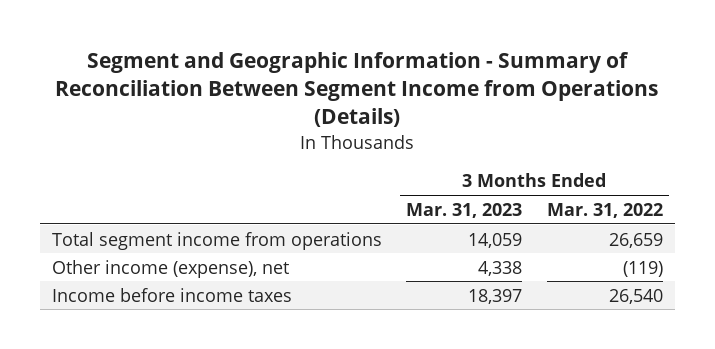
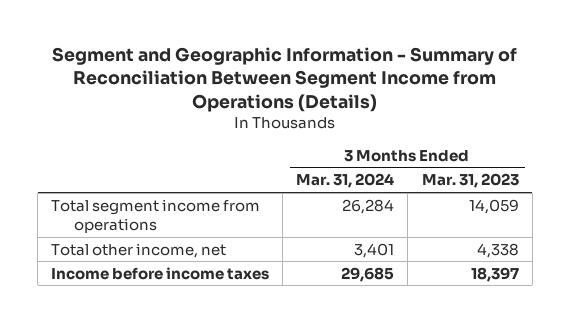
- | 3 Months Ended Mar. 31, 2023 | 3 Months Ended Mar. 31, 2022
+ | 3 Months Ended Mar. 31, 2024 | 3 Months Ended Mar. 31, 2023
- Other income (expense), net | 4,338 | (119)
+ Total other income, net | 3,401 | 4,338

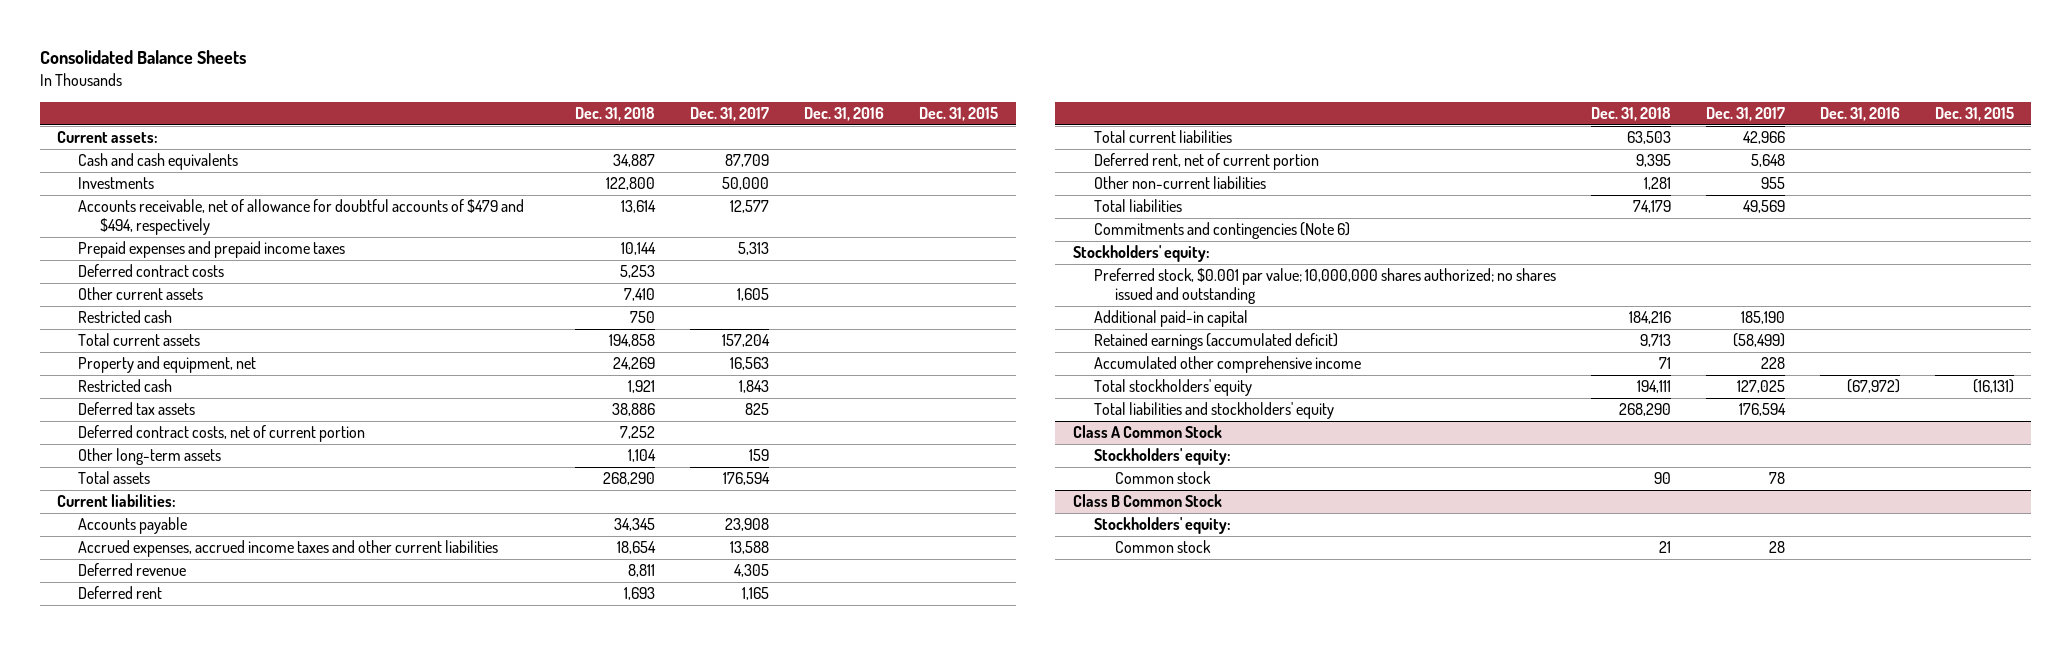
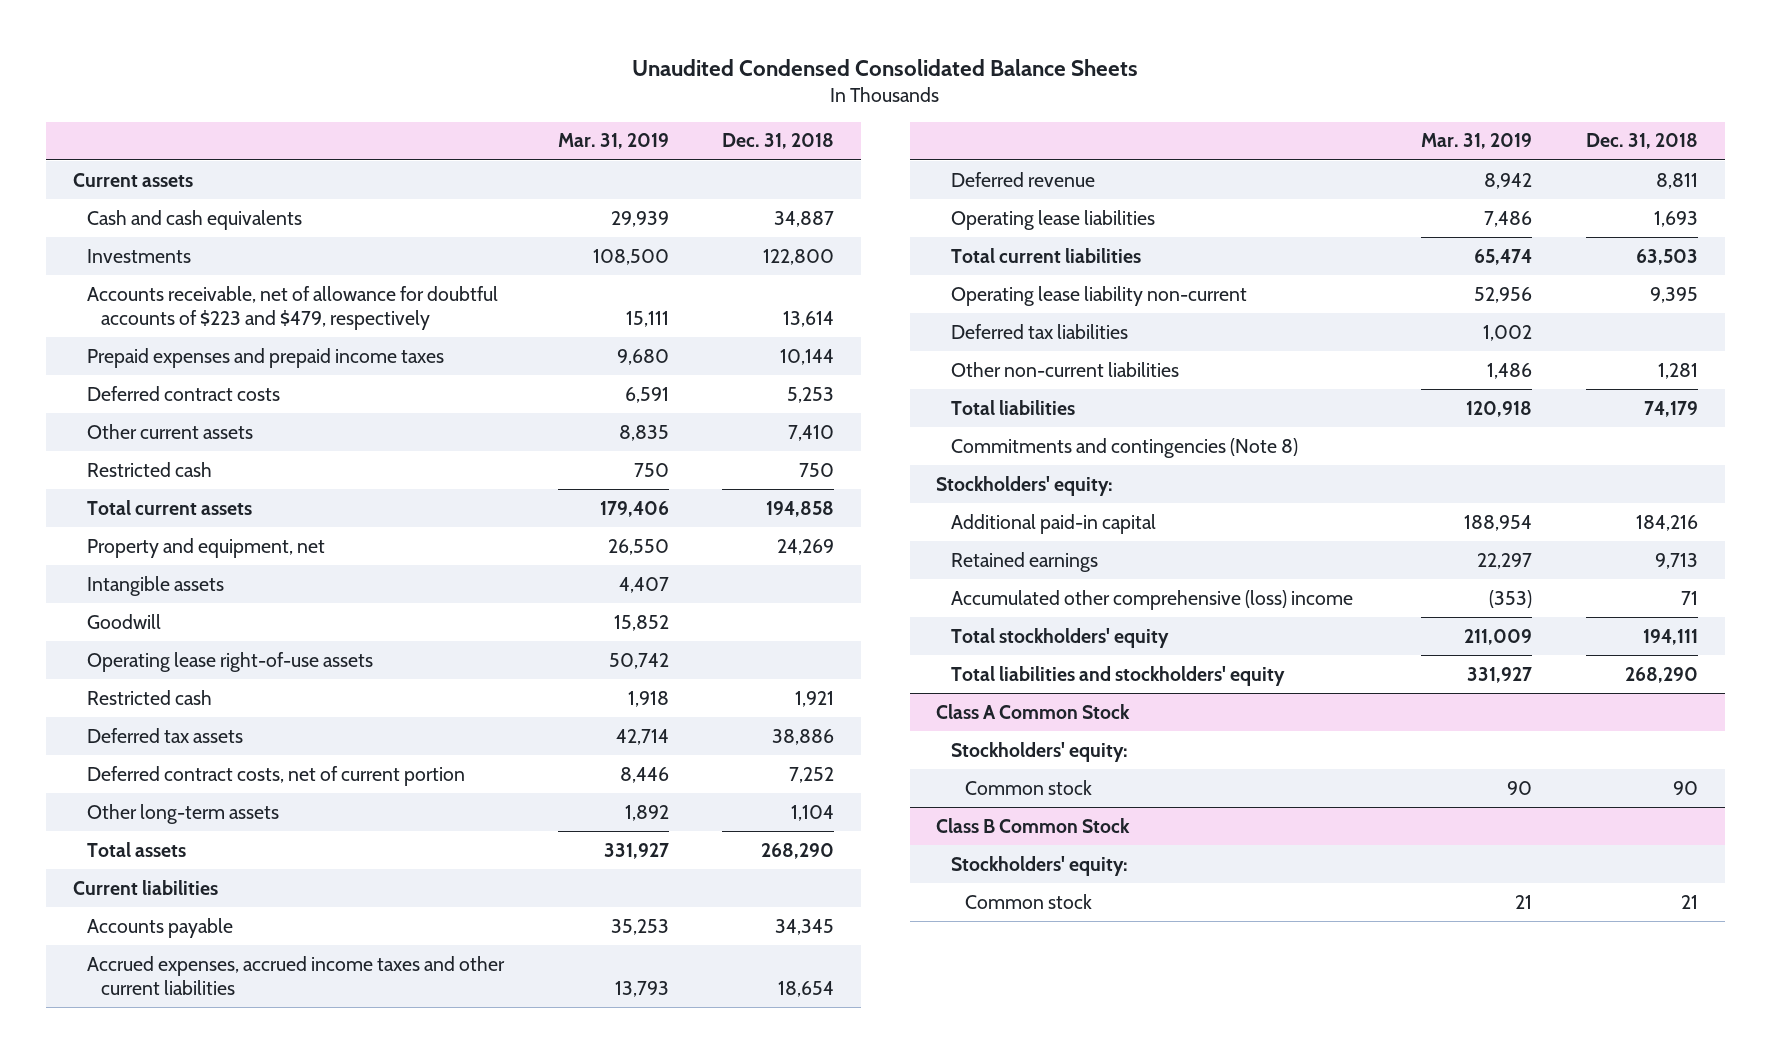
- Consolidated Balance Sheets
+ Unaudited Condensed Consolidated Balance Sheets
- | Dec. 31, 2018 | Dec. 31, 2017 | Dec. 31, 2016 | Dec. 31, 2015
+ | Mar. 31, 2019 | Dec. 31, 2018
- Current assets:
+ Current assets
- Accounts receivable, net of allowance for doubtful accounts of $479 and $494, respectively | 13,614 | 12,577 | |
+ Accounts receivable, net of allowance for doubtful accounts of $223 and $479, respectively | 15,111 | 13,614
+ Intangible assets | 4,407 |
+ Goodwill | 15,852 |
+ Operating lease right-of-use assets | 50,742 |
- Current liabilities:
+ Current liabilities
- Deferred rent | 1,693 | 1,165 | |
+ Operating lease liabilities | 7,486 | 1,693
- Deferred rent, net of current portion | 9,395 | 5,648 | |
+ Operating lease liability non-current | 52,956 | 9,395
+ Deferred tax liabilities | 1,002 |
- Commitments and contingencies (Note 6)
+ Commitments and contingencies (Note 8)
- Preferred stock, $0.001 par value; 10,000,000 shares authorized; no shares issued and outstanding
- Retained earnings (accumulated deficit) | 9,713 | (58,499) | |
- Accumulated other comprehensive income | 71 | 228 | |
+ Retained earnings | 22,297 | 9,713
+ Accumulated other comprehensive (loss) income | (353) | 71

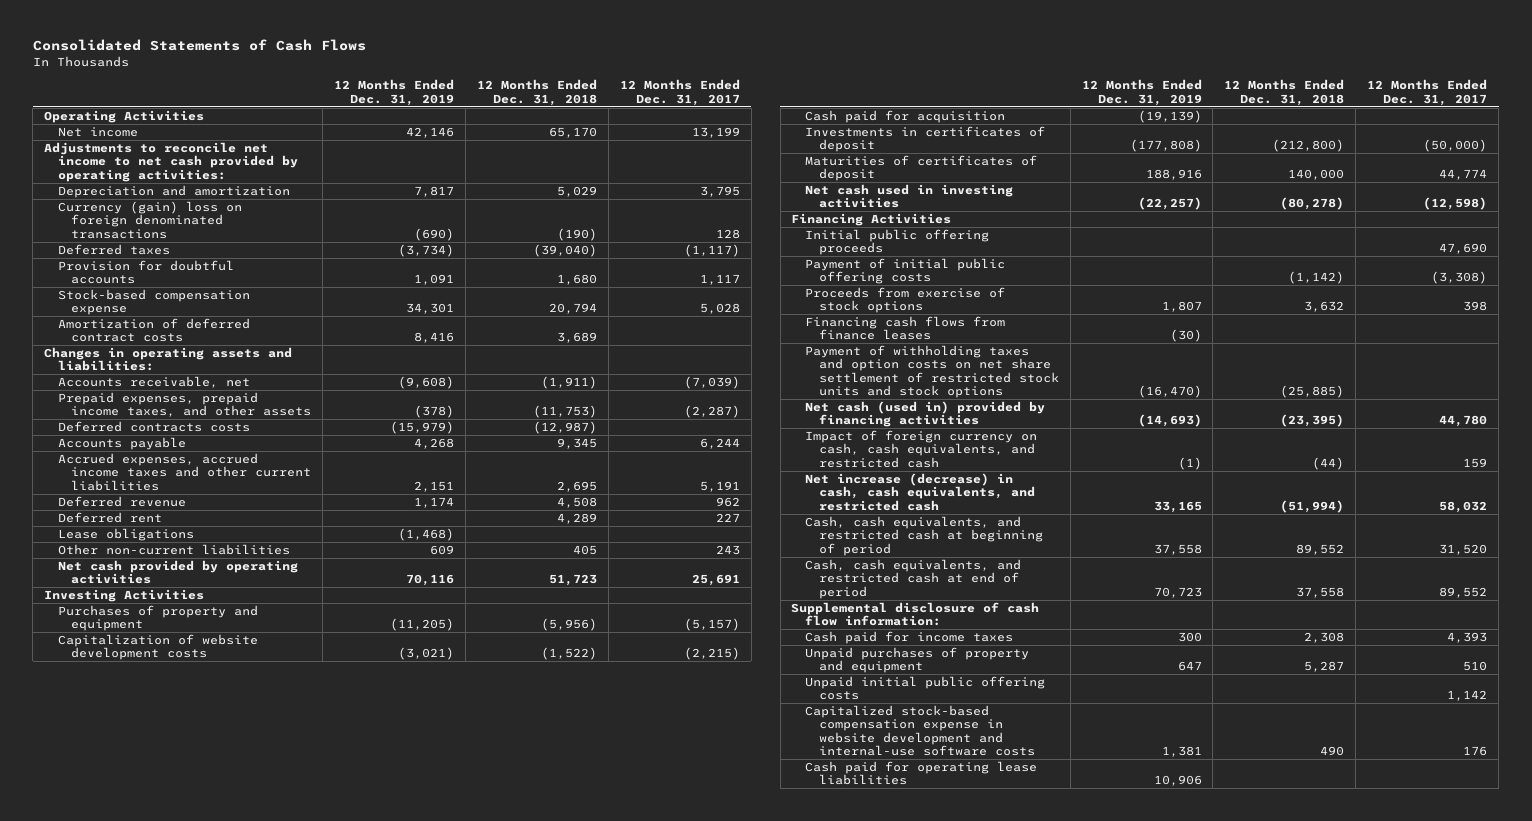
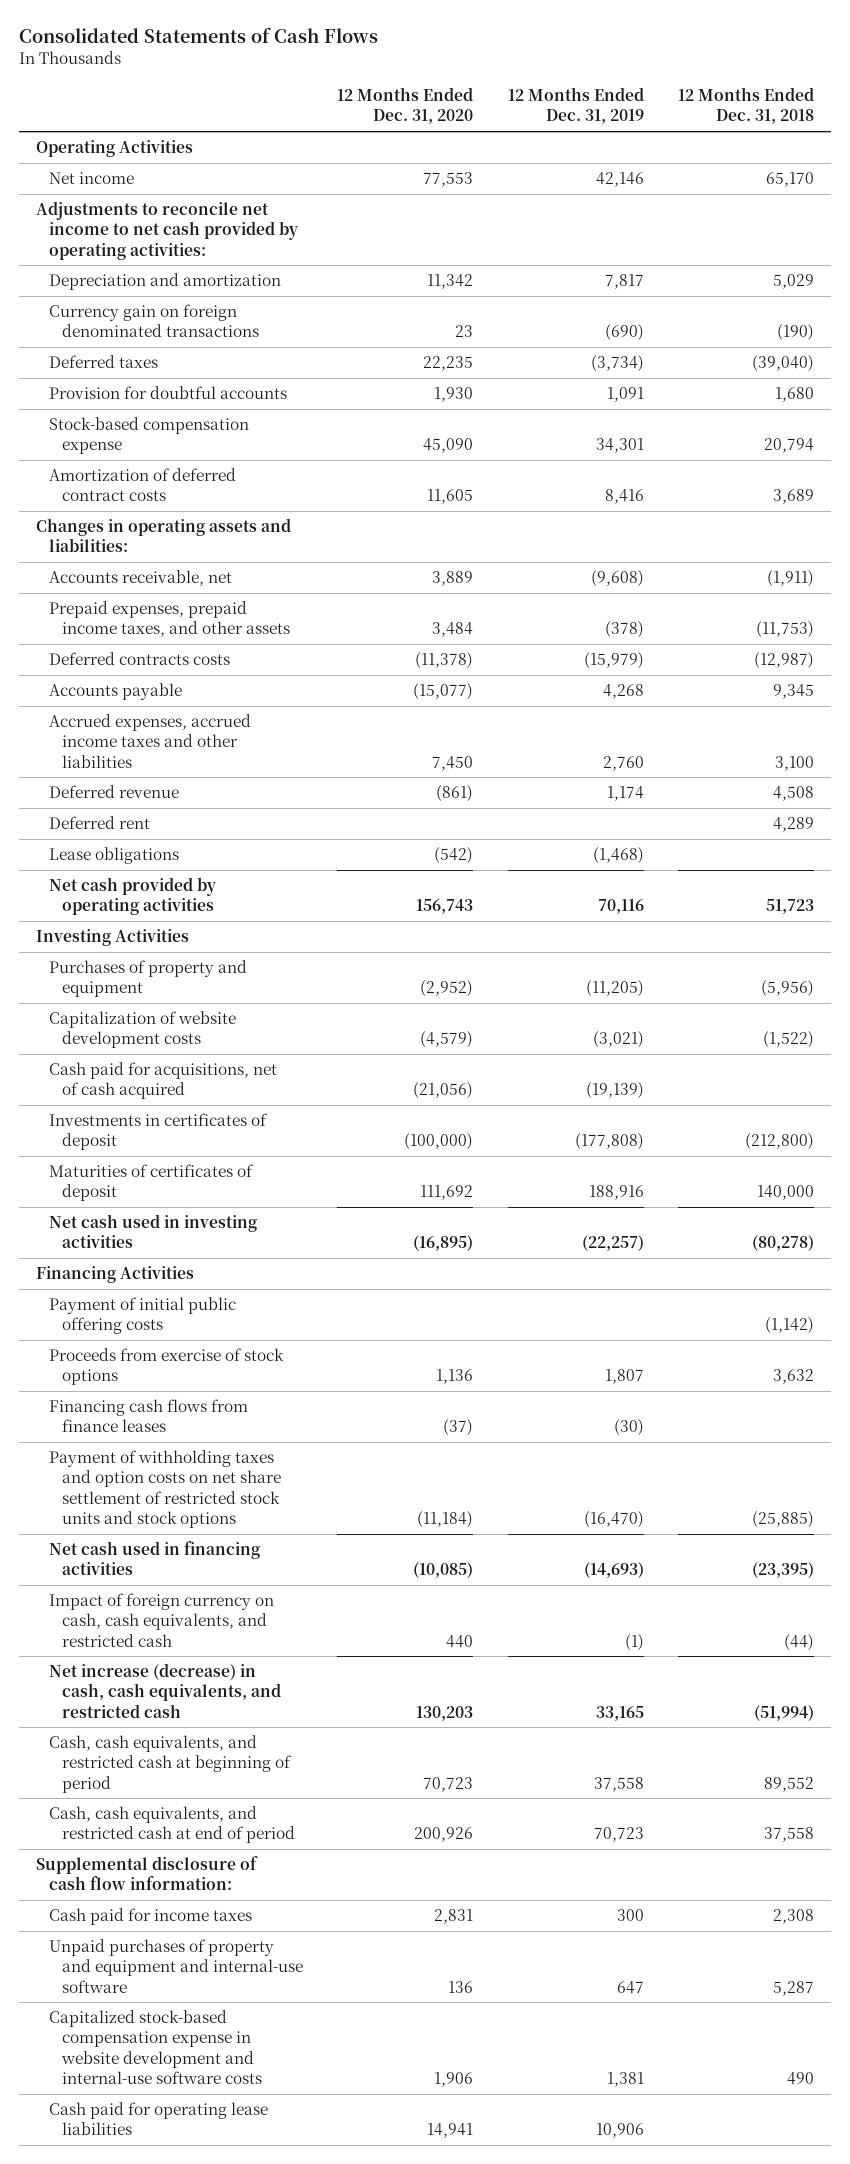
- | 12 Months Ended Dec. 31, 2019 | 12 Months Ended Dec. 31, 2018 | 12 Months Ended Dec. 31, 2017
+ | 12 Months Ended Dec. 31, 2020 | 12 Months Ended Dec. 31, 2019 | 12 Months Ended Dec. 31, 2018
- Currency (gain) loss on foreign denominated transactions | (690) | (190) | 128
+ Currency gain on foreign denominated transactions | 23 | (690) | (190)
- Accrued expenses, accrued income taxes and other current liabilities | 2,151 | 2,695 | 5,191
+ Accrued expenses, accrued income taxes and other liabilities | 7,450 | 2,760 | 3,100
- Other non-current liabilities | 609 | 405 | 243
- Cash paid for acquisition | (19,139) | |
+ Cash paid for acquisitions, net of cash acquired | (21,056) | (19,139) |
- Initial public offering proceeds | | | 47,690
- Net cash (used in) provided by financing activities | (14,693) | (23,395) | 44,780
+ Net cash used in financing activities | (10,085) | (14,693) | (23,395)
- Unpaid purchases of property and equipment | 647 | 5,287 | 510
- Unpaid initial public offering costs | | | 1,142
+ Unpaid purchases of property and equipment and internal-use software | 136 | 647 | 5,287

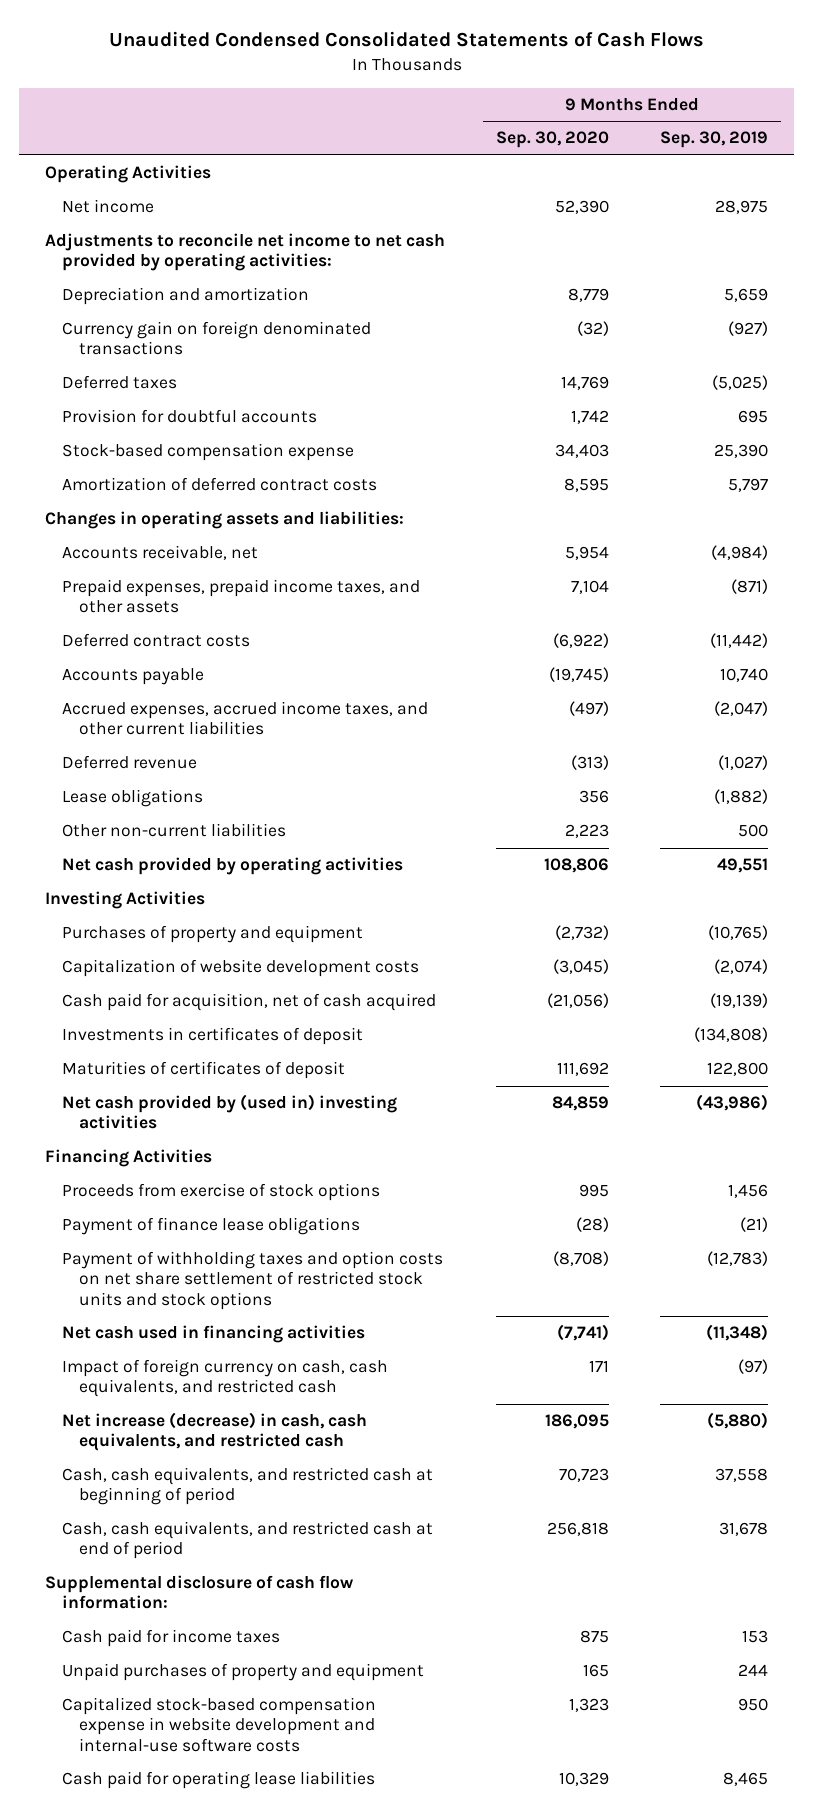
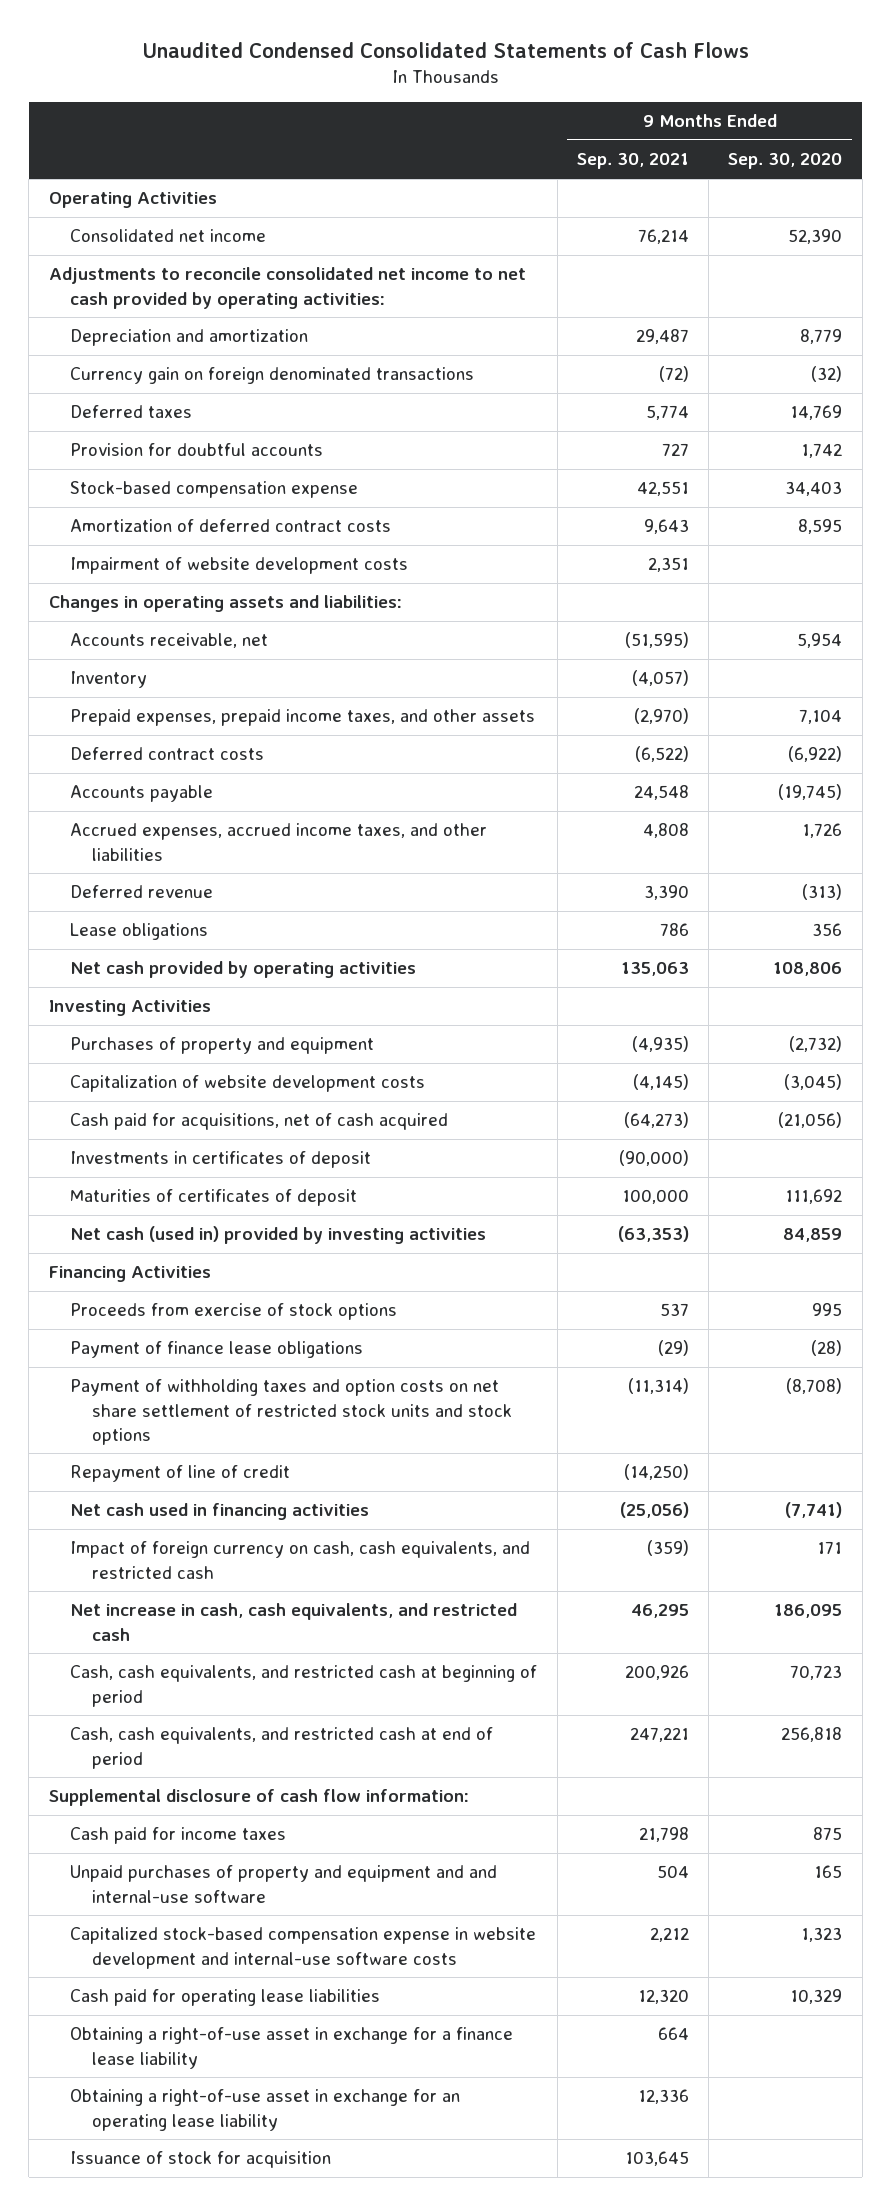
- | 9 Months Ended Sep. 30, 2020 | 9 Months Ended Sep. 30, 2019
+ | 9 Months Ended Sep. 30, 2021 | 9 Months Ended Sep. 30, 2020
- Net income | 52,390 | 28,975
- Adjustments to reconcile net income to net cash provided by operating activities:
+ Consolidated net income | 76,214 | 52,390
+ Adjustments to reconcile consolidated net income to net cash provided by operating activities:
+ Impairment of website development costs | 2,351 |
+ Inventory | (4,057) |
- Accrued expenses, accrued income taxes, and other current liabilities | (497) | (2,047)
+ Accrued expenses, accrued income taxes, and other liabilities | 4,808 | 1,726
- Other non-current liabilities | 2,223 | 500
- Cash paid for acquisition, net of cash acquired | (21,056) | (19,139)
+ Cash paid for acquisitions, net of cash acquired | (64,273) | (21,056)
- Net cash provided by (used in) investing activities | 84,859 | (43,986)
+ Net cash (used in) provided by investing activities | (63,353) | 84,859
+ Repayment of line of credit | (14,250) |
- Net increase (decrease) in cash, cash equivalents, and restricted cash | 186,095 | (5,880)
+ Net increase in cash, cash equivalents, and restricted cash | 46,295 | 186,095
- Unpaid purchases of property and equipment | 165 | 244
+ Unpaid purchases of property and equipment and and internal-use software | 504 | 165
+ Obtaining a right-of-use asset in exchange for a finance lease liability | 664 |
+ Obtaining a right-of-use asset in exchange for an operating lease liability | 12,336 |
+ Issuance of stock for acquisition | 103,645 |

